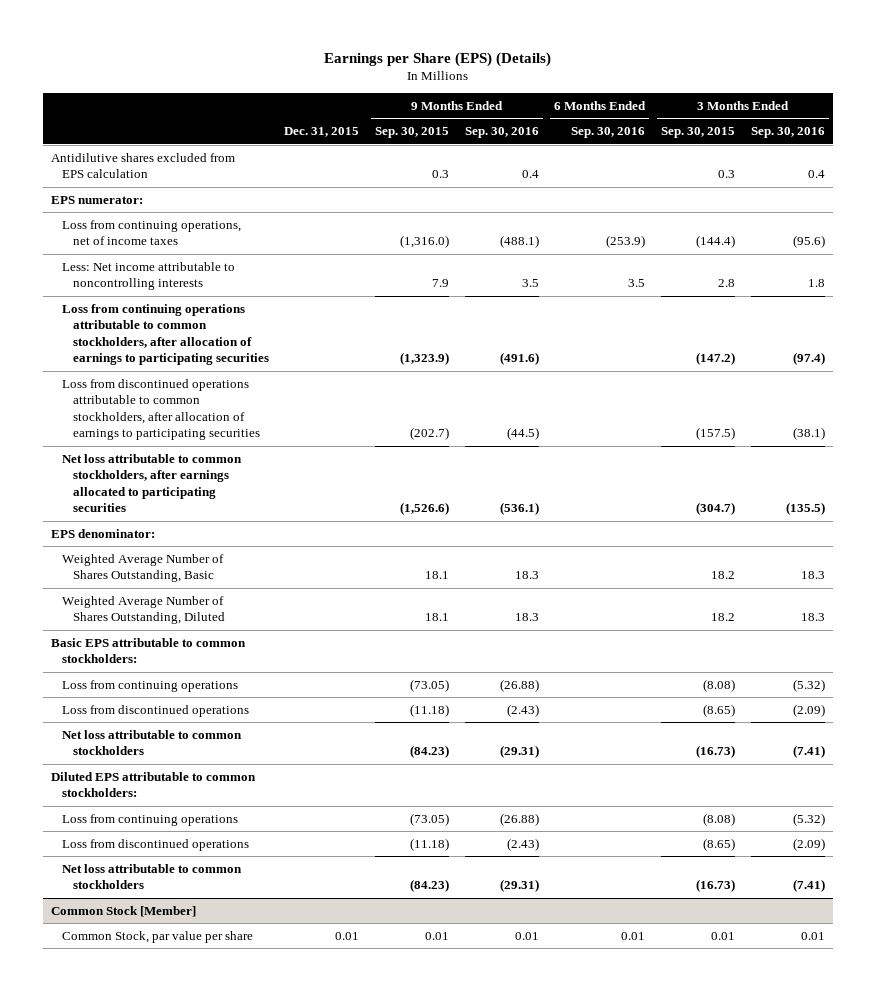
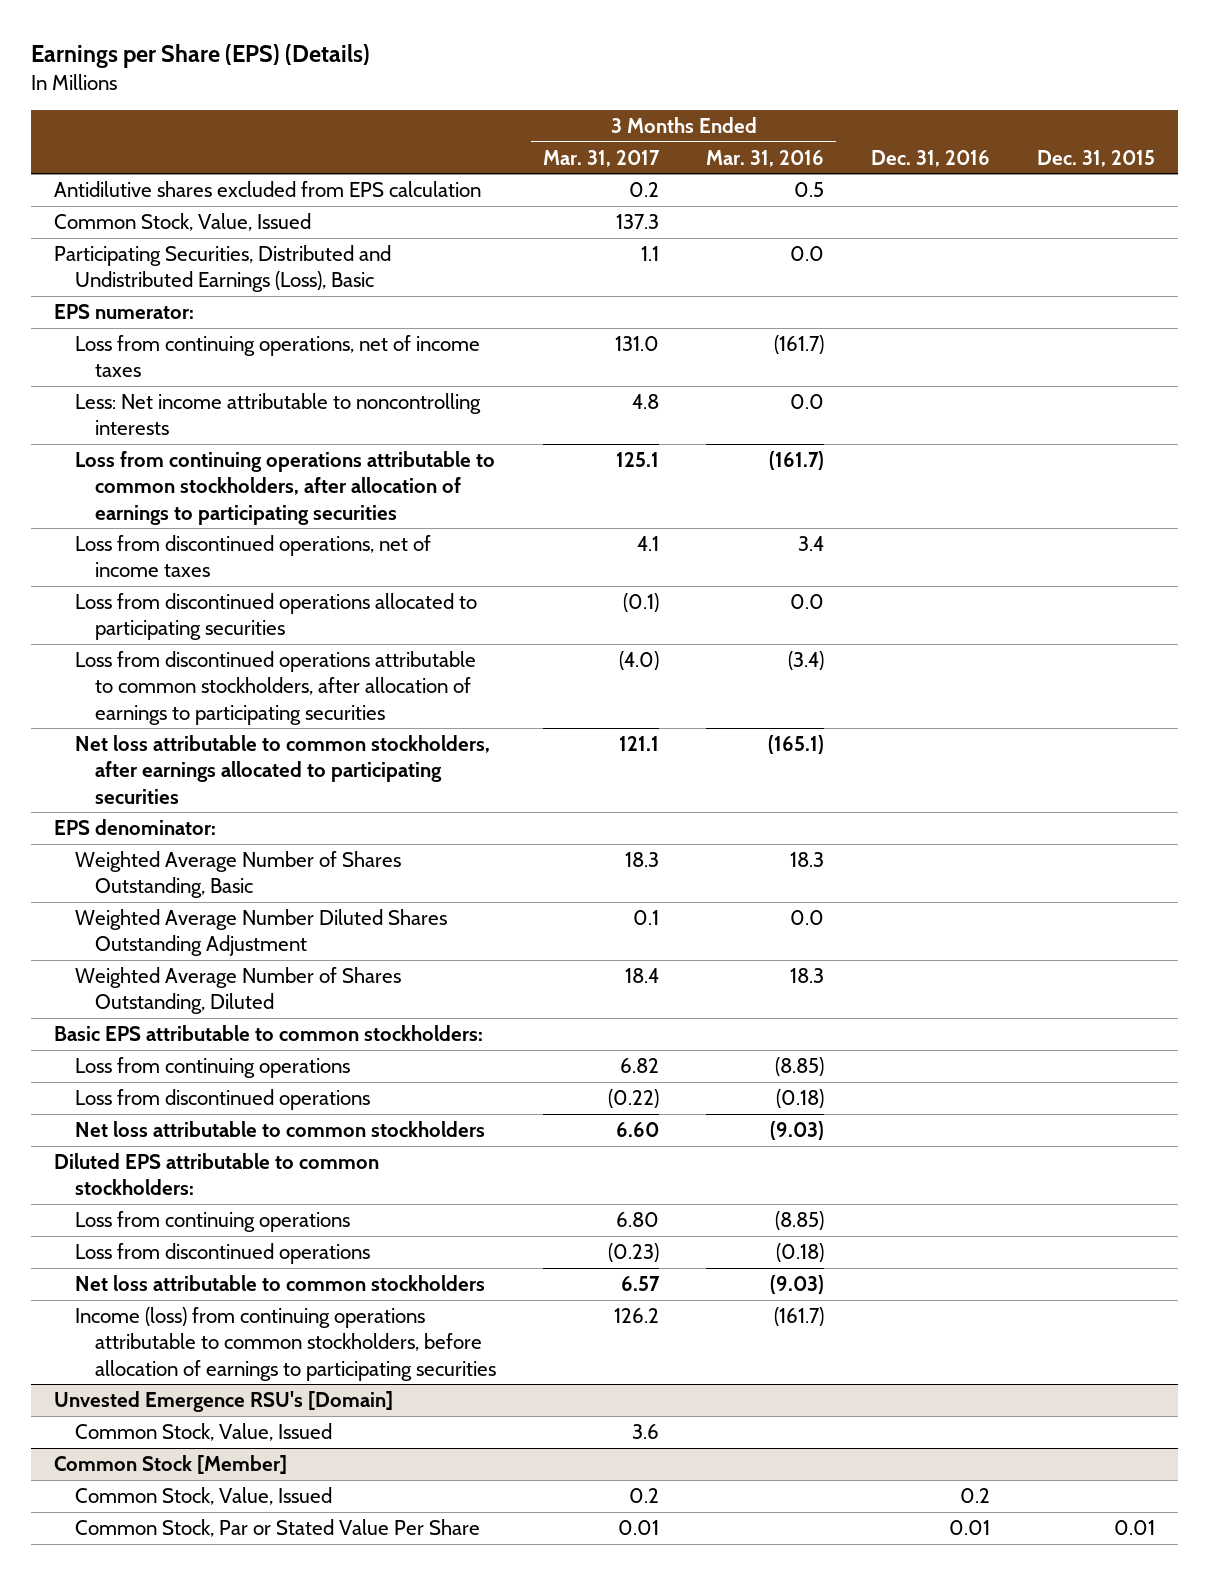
- | Dec. 31, 2015 | 9 Months Ended Sep. 30, 2015 | 9 Months Ended Sep. 30, 2016 | 6 Months Ended Sep. 30, 2016 | 3 Months Ended Sep. 30, 2015 | 3 Months Ended Sep. 30, 2016
+ | 3 Months Ended Mar. 31, 2017 | 3 Months Ended Mar. 31, 2016 | Dec. 31, 2016 | Dec. 31, 2015
+ Common Stock, Value, Issued | 137.3 | | |
+ Participating Securities, Distributed and Undistributed Earnings (Loss), Basic | 1.1 | 0.0 | |
+ Loss from discontinued operations, net of income taxes | 4.1 | 3.4 | |
+ Loss from discontinued operations allocated to participating securities | (0.1) | 0.0 | |
+ Weighted Average Number Diluted Shares Outstanding Adjustment | 0.1 | 0.0 | |
+ Income (loss) from continuing operations attributable to common stockholders, before allocation of earnings to participating securities | 126.2 | (161.7) | |
+ Unvested Emergence RSU's [Domain]
+ Common Stock, Value, Issued | 3.6 | | |
@ Common Stock [Member]
- Common Stock, par value per share | 0.01 | 0.01 | 0.01 | 0.01 | 0.01 | 0.01
+ Common Stock, Value, Issued | 0.2 | | 0.2 |
+ Common Stock, Par or Stated Value Per Share | 0.01 | | 0.01 | 0.01

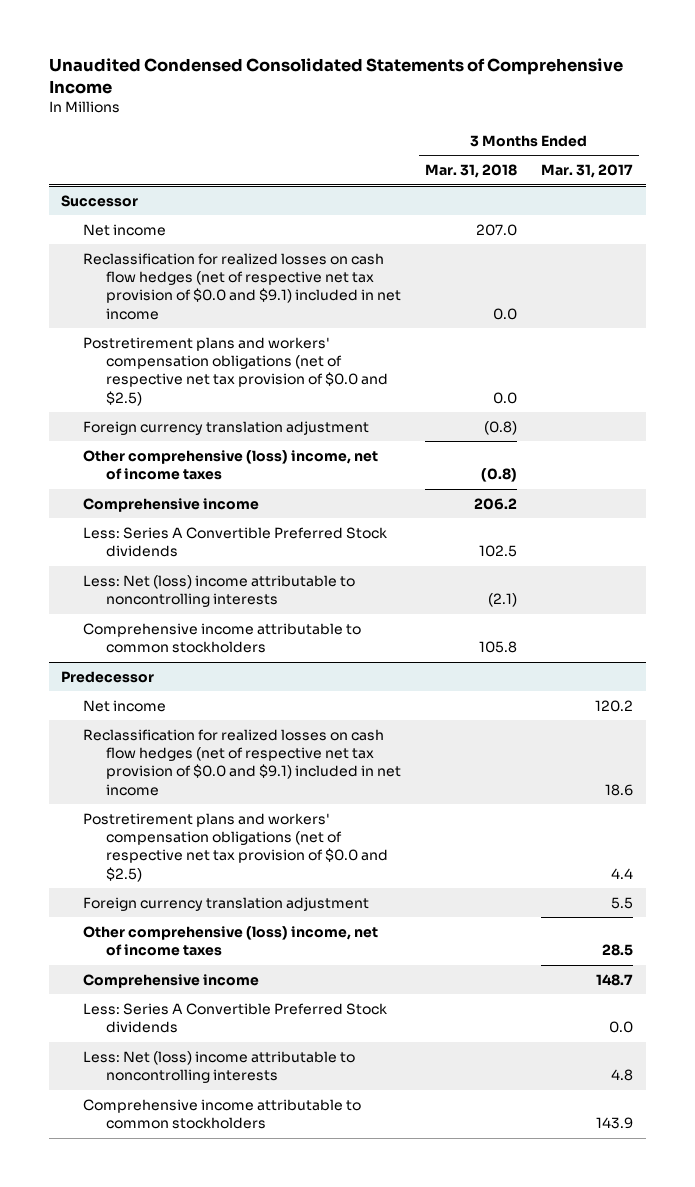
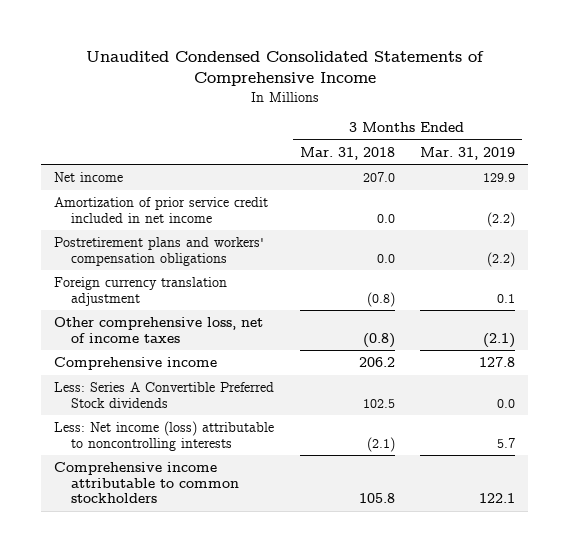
- | 3 Months Ended Mar. 31, 2018 | 3 Months Ended Mar. 31, 2017
+ | 3 Months Ended Mar. 31, 2018 | 3 Months Ended Mar. 31, 2019
- Successor
- Reclassification for realized losses on cash flow hedges (net of respective net tax provision of $0.0 and $9.1) included in net income | 0.0 |
- Postretirement plans and workers' compensation obligations (net of respective net tax provision of $0.0 and $2.5) | 0.0 |
+ Amortization of prior service credit included in net income | 0.0 | (2.2)
+ Postretirement plans and workers' compensation obligations | 0.0 | (2.2)
- Other comprehensive (loss) income, net of income taxes | (0.8) |
+ Other comprehensive loss, net of income taxes | (0.8) | (2.1)
- Less: Net (loss) income attributable to noncontrolling interests | (2.1) |
+ Less: Net income (loss) attributable to noncontrolling interests | (2.1) | 5.7
- Predecessor
- Net income | | 120.2
- Reclassification for realized losses on cash flow hedges (net of respective net tax provision of $0.0 and $9.1) included in net income | | 18.6
- Postretirement plans and workers' compensation obligations (net of respective net tax provision of $0.0 and $2.5) | | 4.4
- Foreign currency translation adjustment | | 5.5
- Other comprehensive (loss) income, net of income taxes | | 28.5
- Comprehensive income | | 148.7
- Less: Series A Convertible Preferred Stock dividends | | 0.0
- Less: Net (loss) income attributable to noncontrolling interests | | 4.8
- Comprehensive income attributable to common stockholders | | 143.9

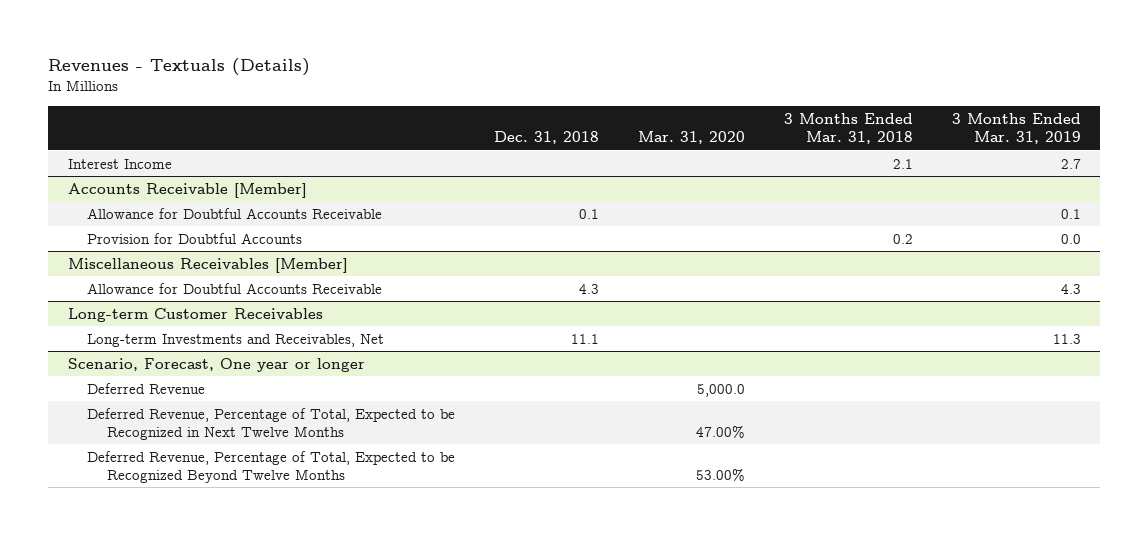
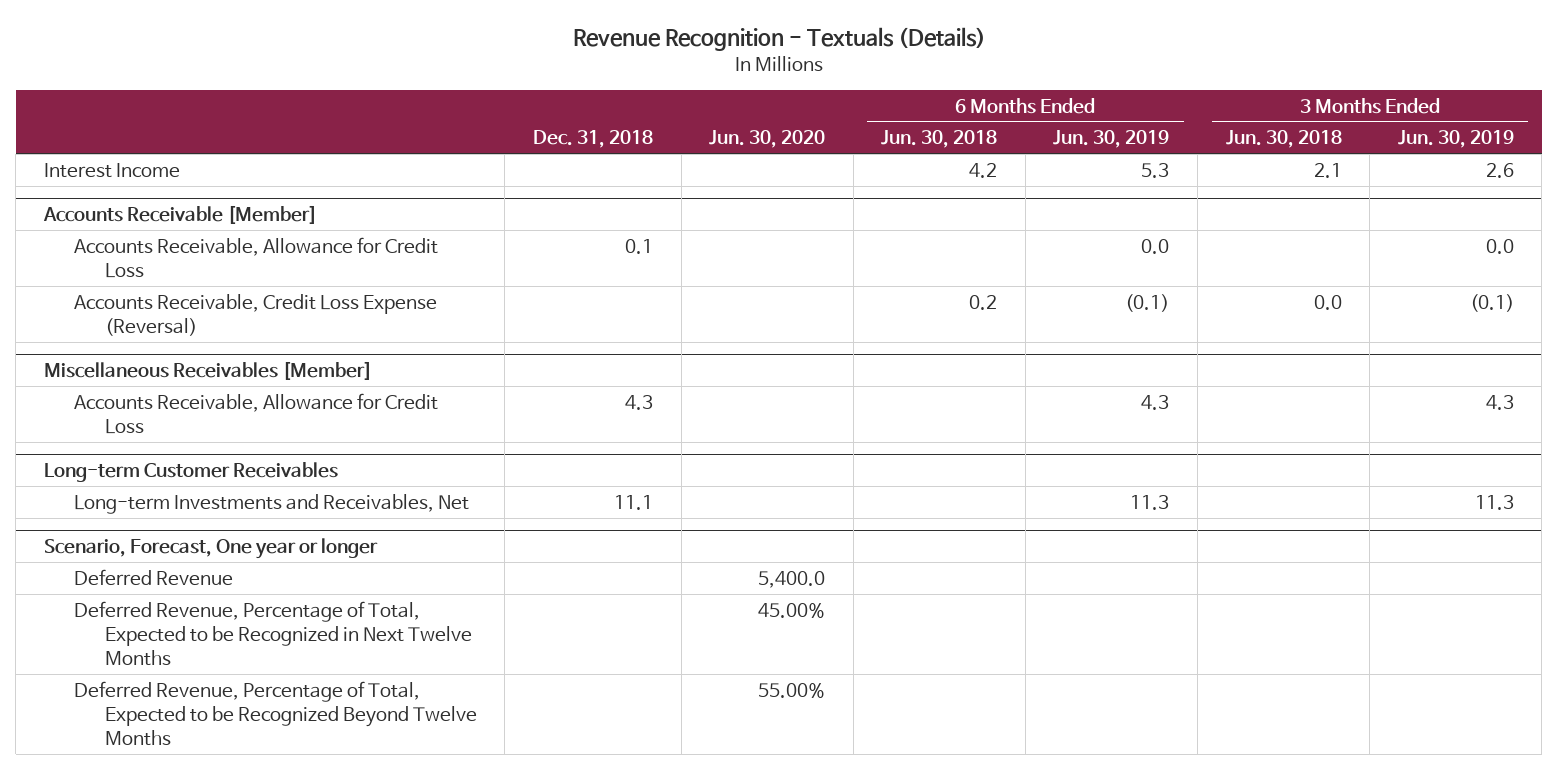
- Revenues - Textuals (Details)
+ Revenue Recognition - Textuals (Details)
- | Dec. 31, 2018 | Mar. 31, 2020 | 3 Months Ended Mar. 31, 2018 | 3 Months Ended Mar. 31, 2019
+ | Dec. 31, 2018 | Jun. 30, 2020 | 6 Months Ended Jun. 30, 2018 | 6 Months Ended Jun. 30, 2019 | 3 Months Ended Jun. 30, 2018 | 3 Months Ended Jun. 30, 2019
@ Accounts Receivable [Member]
- Allowance for Doubtful Accounts Receivable | 0.1 | | | 0.1
- Provision for Doubtful Accounts | | | 0.2 | 0.0
+ Accounts Receivable, Allowance for Credit Loss | 0.1 | | | 0.0 | | 0.0
+ Accounts Receivable, Credit Loss Expense (Reversal) | | | 0.2 | (0.1) | 0.0 | (0.1)
@ Miscellaneous Receivables [Member]
- Allowance for Doubtful Accounts Receivable | 4.3 | | | 4.3
+ Accounts Receivable, Allowance for Credit Loss | 4.3 | | | 4.3 | | 4.3

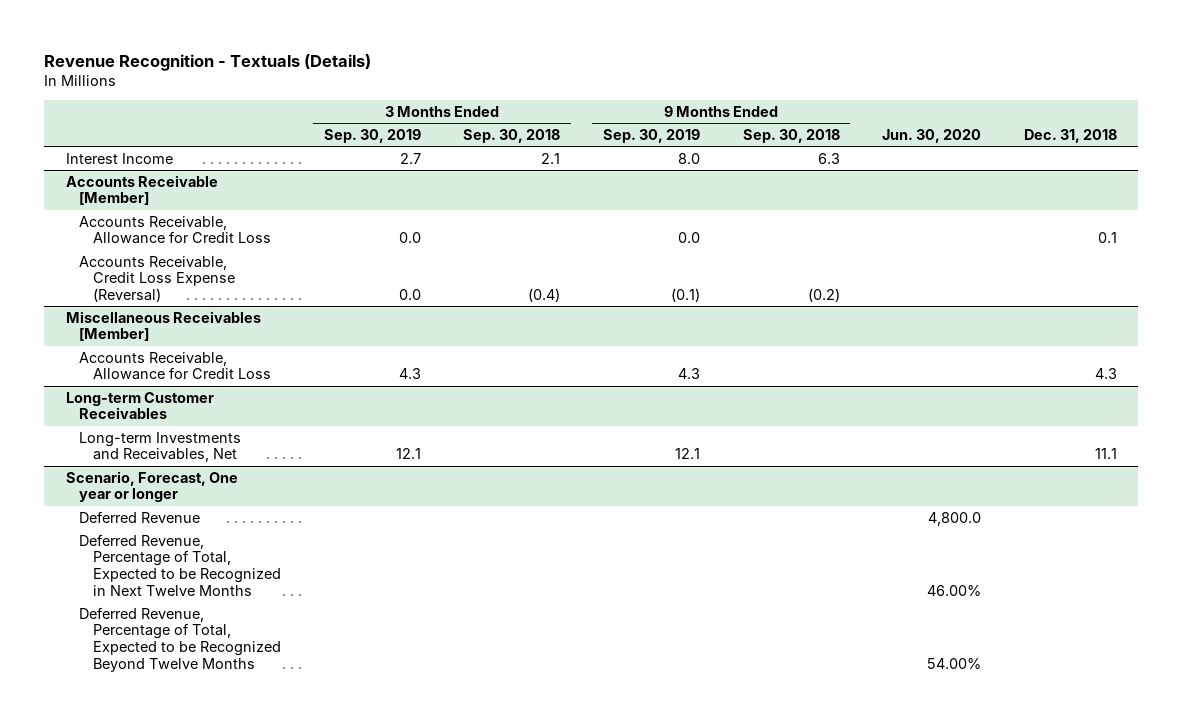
- | Dec. 31, 2018 | Jun. 30, 2020 | 6 Months Ended Jun. 30, 2018 | 6 Months Ended Jun. 30, 2019 | 3 Months Ended Jun. 30, 2018 | 3 Months Ended Jun. 30, 2019
+ | 3 Months Ended Sep. 30, 2019 | 3 Months Ended Sep. 30, 2018 | 9 Months Ended Sep. 30, 2019 | 9 Months Ended Sep. 30, 2018 | Jun. 30, 2020 | Dec. 31, 2018
@ Scenario, Forecast, One year or longer
- Deferred Revenue | | 5,400.0 | | | |
- Deferred Revenue, Percentage of Total, Expected to be Recognized in Next Twelve Months | | 45.00% | | | |
- Deferred Revenue, Percentage of Total, Expected to be Recognized Beyond Twelve Months | | 55.00% | | | |
+ Deferred Revenue | | | | | 4,800.0 |
+ Deferred Revenue, Percentage of Total, Expected to be Recognized in Next Twelve Months | | | | | 46.00% |
+ Deferred Revenue, Percentage of Total, Expected to be Recognized Beyond Twelve Months | | | | | 54.00% |

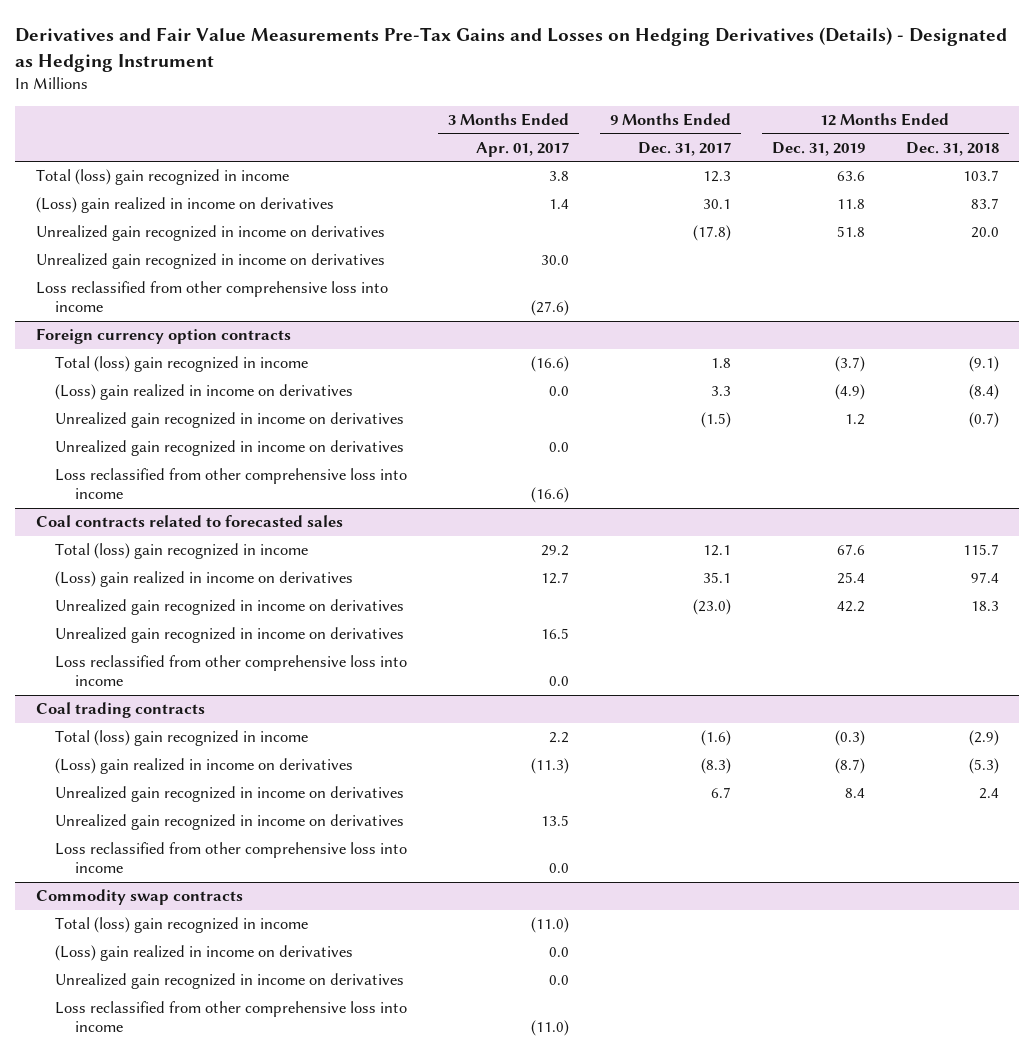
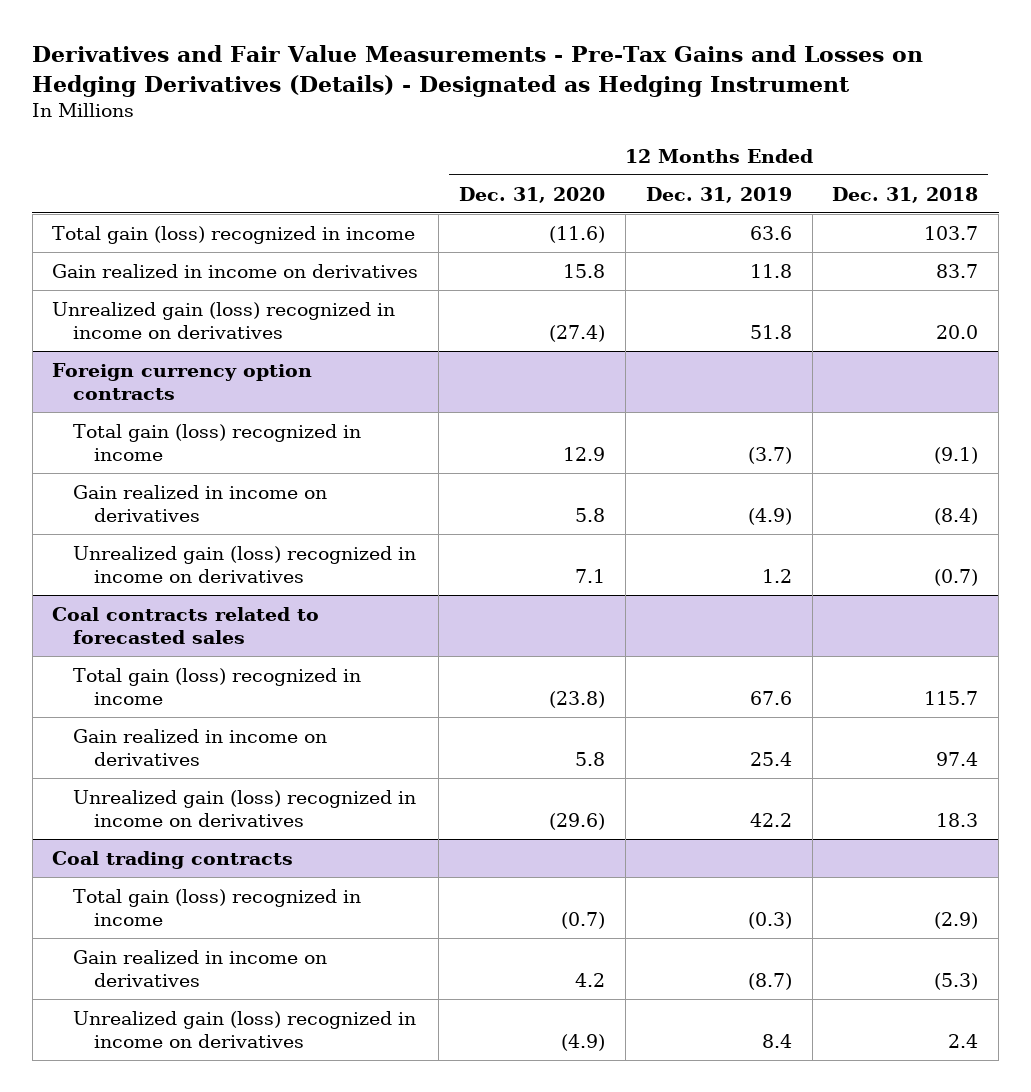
- Derivatives and Fair Value Measurements Pre-Tax Gains and Losses on Hedging Derivatives (Details) - Designated as Hedging Instrument
+ Derivatives and Fair Value Measurements - Pre-Tax Gains and Losses on Hedging Derivatives (Details) - Designated as Hedging Instrument
- | 3 Months Ended Apr. 01, 2017 | 9 Months Ended Dec. 31, 2017 | 12 Months Ended Dec. 31, 2019 | 12 Months Ended Dec. 31, 2018
+ | 12 Months Ended Dec. 31, 2020 | 12 Months Ended Dec. 31, 2019 | 12 Months Ended Dec. 31, 2018
- Total (loss) gain recognized in income | 3.8 | 12.3 | 63.6 | 103.7
- (Loss) gain realized in income on derivatives | 1.4 | 30.1 | 11.8 | 83.7
- Unrealized gain recognized in income on derivatives | | (17.8) | 51.8 | 20.0
- Unrealized gain recognized in income on derivatives | 30.0 | | |
- Loss reclassified from other comprehensive loss into income | (27.6) | | |
+ Total gain (loss) recognized in income | (11.6) | 63.6 | 103.7
+ Gain realized in income on derivatives | 15.8 | 11.8 | 83.7
+ Unrealized gain (loss) recognized in income on derivatives | (27.4) | 51.8 | 20.0
@ Foreign currency option contracts
- Total (loss) gain recognized in income | (16.6) | 1.8 | (3.7) | (9.1)
- (Loss) gain realized in income on derivatives | 0.0 | 3.3 | (4.9) | (8.4)
- Unrealized gain recognized in income on derivatives | | (1.5) | 1.2 | (0.7)
- Unrealized gain recognized in income on derivatives | 0.0 | | |
- Loss reclassified from other comprehensive loss into income | (16.6) | | |
+ Total gain (loss) recognized in income | 12.9 | (3.7) | (9.1)
+ Gain realized in income on derivatives | 5.8 | (4.9) | (8.4)
+ Unrealized gain (loss) recognized in income on derivatives | 7.1 | 1.2 | (0.7)
@ Coal contracts related to forecasted sales
- Total (loss) gain recognized in income | 29.2 | 12.1 | 67.6 | 115.7
- (Loss) gain realized in income on derivatives | 12.7 | 35.1 | 25.4 | 97.4
- Unrealized gain recognized in income on derivatives | | (23.0) | 42.2 | 18.3
- Unrealized gain recognized in income on derivatives | 16.5 | | |
- Loss reclassified from other comprehensive loss into income | 0.0 | | |
+ Total gain (loss) recognized in income | (23.8) | 67.6 | 115.7
+ Gain realized in income on derivatives | 5.8 | 25.4 | 97.4
+ Unrealized gain (loss) recognized in income on derivatives | (29.6) | 42.2 | 18.3
@ Coal trading contracts
- Total (loss) gain recognized in income | 2.2 | (1.6) | (0.3) | (2.9)
- (Loss) gain realized in income on derivatives | (11.3) | (8.3) | (8.7) | (5.3)
- Unrealized gain recognized in income on derivatives | | 6.7 | 8.4 | 2.4
- Unrealized gain recognized in income on derivatives | 13.5 | | |
- Loss reclassified from other comprehensive loss into income | 0.0 | | |
- Commodity swap contracts
- Total (loss) gain recognized in income | (11.0) | | |
- (Loss) gain realized in income on derivatives | 0.0 | | |
- Unrealized gain recognized in income on derivatives | 0.0 | | |
- Loss reclassified from other comprehensive loss into income | (11.0) | | |
@ Coal trading contracts
+ Total gain (loss) recognized in income | (0.7) | (0.3) | (2.9)
+ Gain realized in income on derivatives | 4.2 | (8.7) | (5.3)
+ Unrealized gain (loss) recognized in income on derivatives | (4.9) | 8.4 | 2.4

